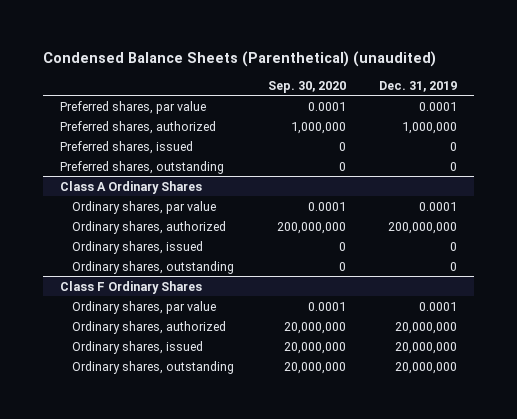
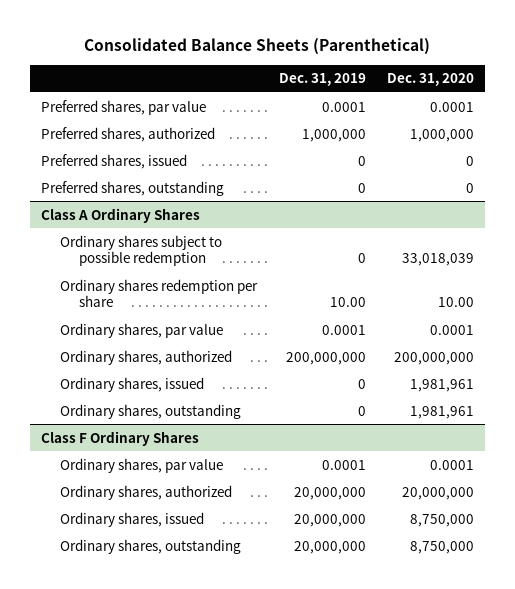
- Condensed Balance Sheets (Parenthetical) (unaudited)
+ Consolidated Balance Sheets (Parenthetical)
- | Sep. 30, 2020 | Dec. 31, 2019
+ | Dec. 31, 2019 | Dec. 31, 2020
@ Class A Ordinary Shares
+ Ordinary shares subject to possible redemption | 0 | 33,018,039
+ Ordinary shares redemption per share | 10.00 | 10.00

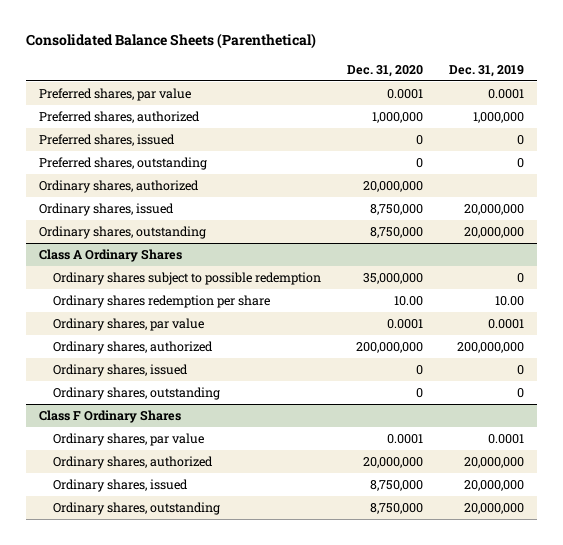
- | Dec. 31, 2019 | Dec. 31, 2020
+ | Dec. 31, 2020 | Dec. 31, 2019
+ Ordinary shares, authorized | 20,000,000 |
+ Ordinary shares, issued | 8,750,000 | 20,000,000
+ Ordinary shares, outstanding | 8,750,000 | 20,000,000
@ Class A Ordinary Shares
- Ordinary shares subject to possible redemption | 0 | 33,018,039
+ Ordinary shares subject to possible redemption | 35,000,000 | 0
- Ordinary shares, issued | 0 | 1,981,961
- Ordinary shares, outstanding | 0 | 1,981,961
+ Ordinary shares, issued | 0 | 0
+ Ordinary shares, outstanding | 0 | 0

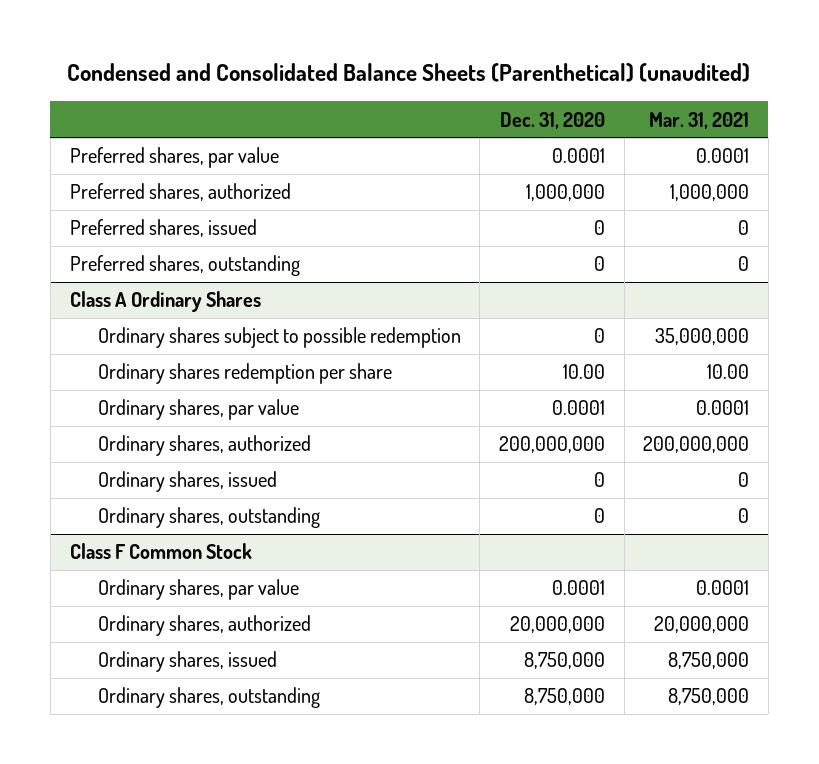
- Consolidated Balance Sheets (Parenthetical)
+ Condensed and Consolidated Balance Sheets (Parenthetical) (unaudited)
- | Dec. 31, 2020 | Dec. 31, 2019
+ | Dec. 31, 2020 | Mar. 31, 2021
- Ordinary shares, authorized | 20,000,000 |
- Ordinary shares, issued | 8,750,000 | 20,000,000
- Ordinary shares, outstanding | 8,750,000 | 20,000,000
@ Class A Ordinary Shares
- Ordinary shares subject to possible redemption | 35,000,000 | 0
+ Ordinary shares subject to possible redemption | 0 | 35,000,000
- Class F Ordinary Shares
+ Class F Common Stock

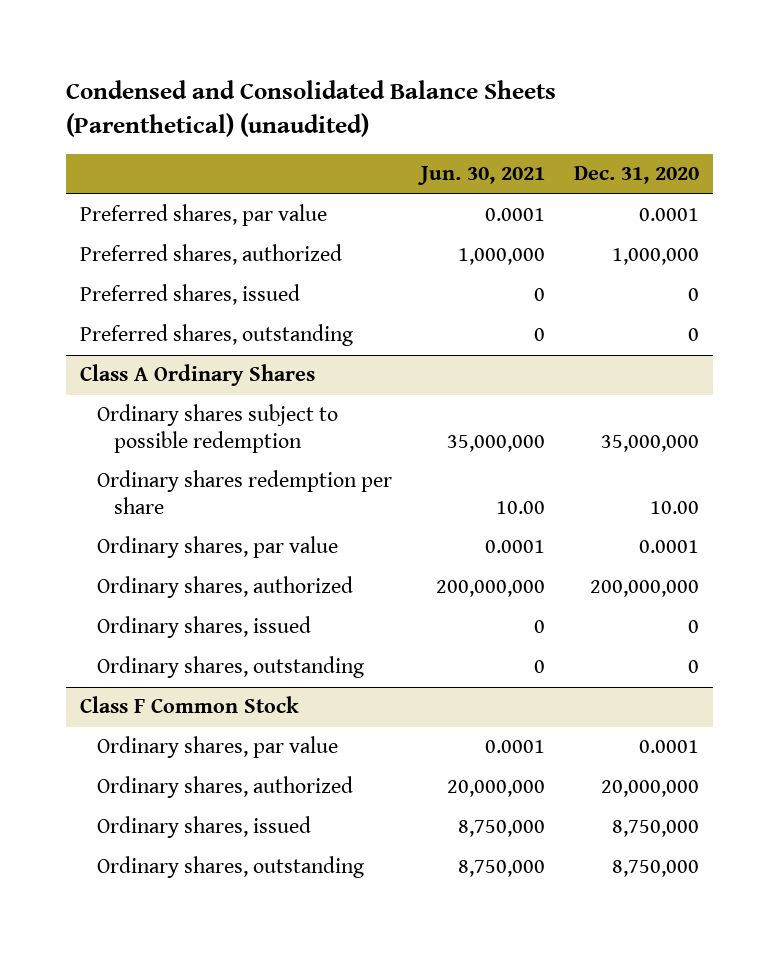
- | Dec. 31, 2020 | Mar. 31, 2021
+ | Jun. 30, 2021 | Dec. 31, 2020
@ Class A Ordinary Shares
- Ordinary shares subject to possible redemption | 0 | 35,000,000
+ Ordinary shares subject to possible redemption | 35,000,000 | 35,000,000

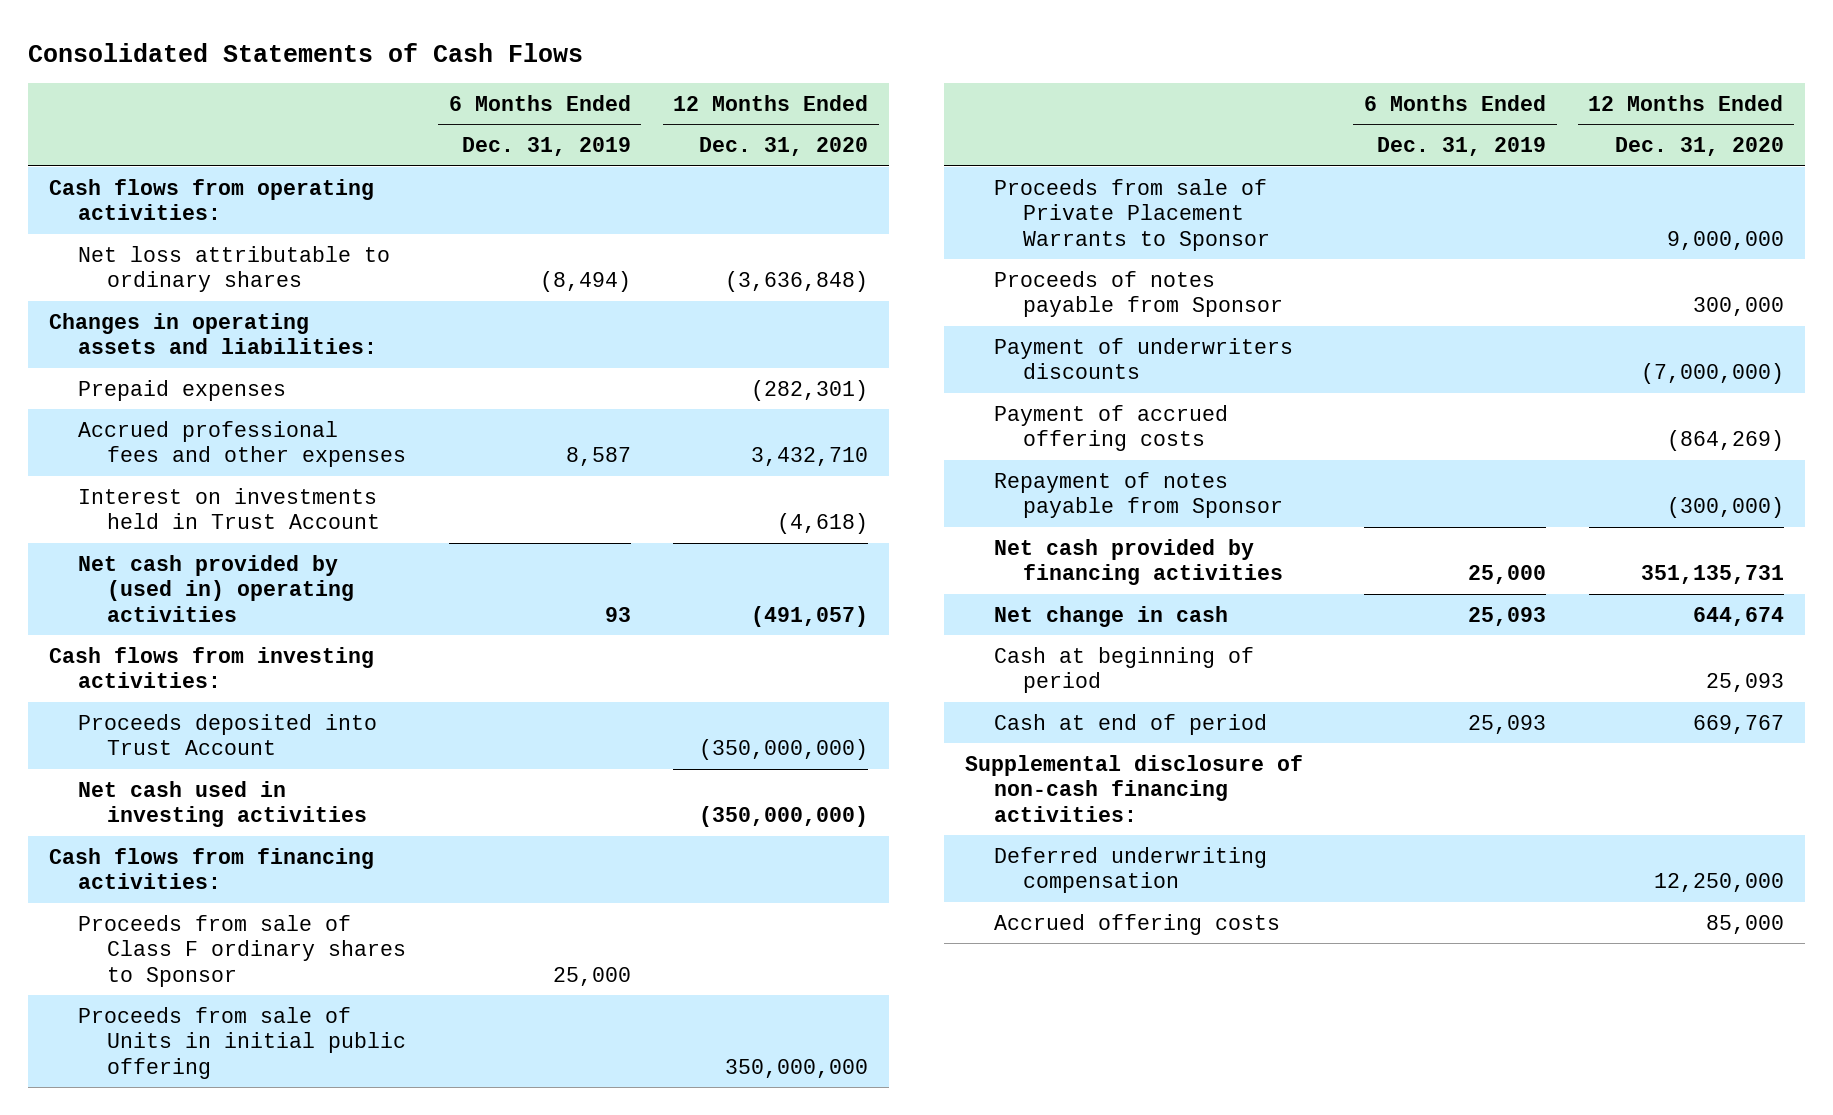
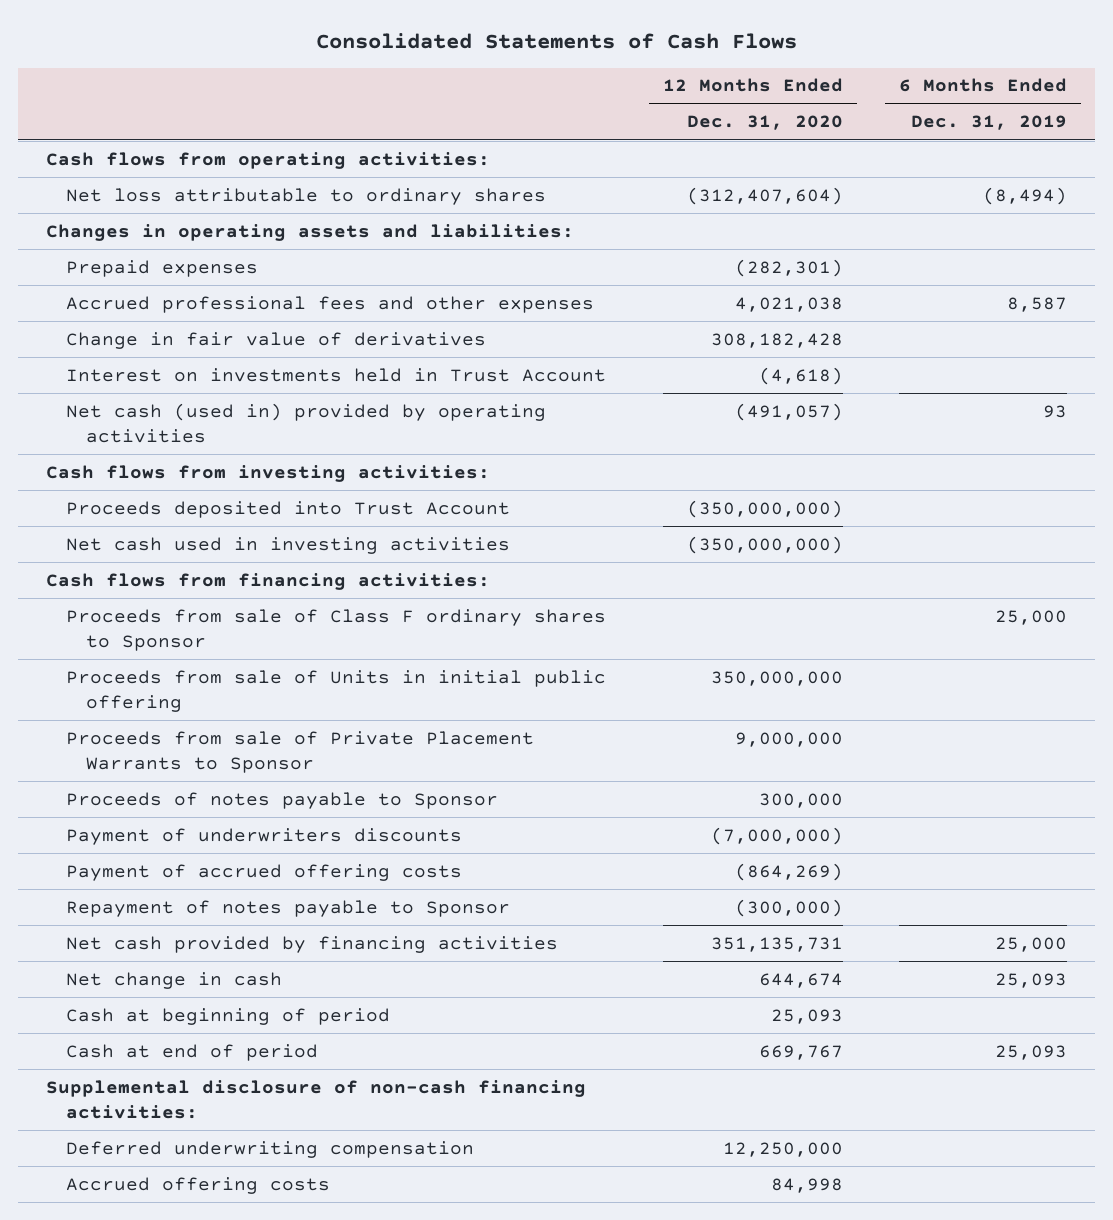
- | 6 Months Ended Dec. 31, 2019 | 12 Months Ended Dec. 31, 2020
+ | 12 Months Ended Dec. 31, 2020 | 6 Months Ended Dec. 31, 2019
- Net loss attributable to ordinary shares | (8,494) | (3,636,848)
+ Net loss attributable to ordinary shares | (312,407,604) | (8,494)
- Accrued professional fees and other expenses | 8,587 | 3,432,710
+ Accrued professional fees and other expenses | 4,021,038 | 8,587
+ Change in fair value of derivatives | 308,182,428 |
- Net cash provided by (used in) operating activities | 93 | (491,057)
+ Net cash (used in) provided by operating activities | (491,057) | 93
- Proceeds of notes payable from Sponsor | | 300,000
+ Proceeds of notes payable to Sponsor | 300,000 |
- Repayment of notes payable from Sponsor | | (300,000)
+ Repayment of notes payable to Sponsor | (300,000) |
- Accrued offering costs | | 85,000
+ Accrued offering costs | 84,998 |

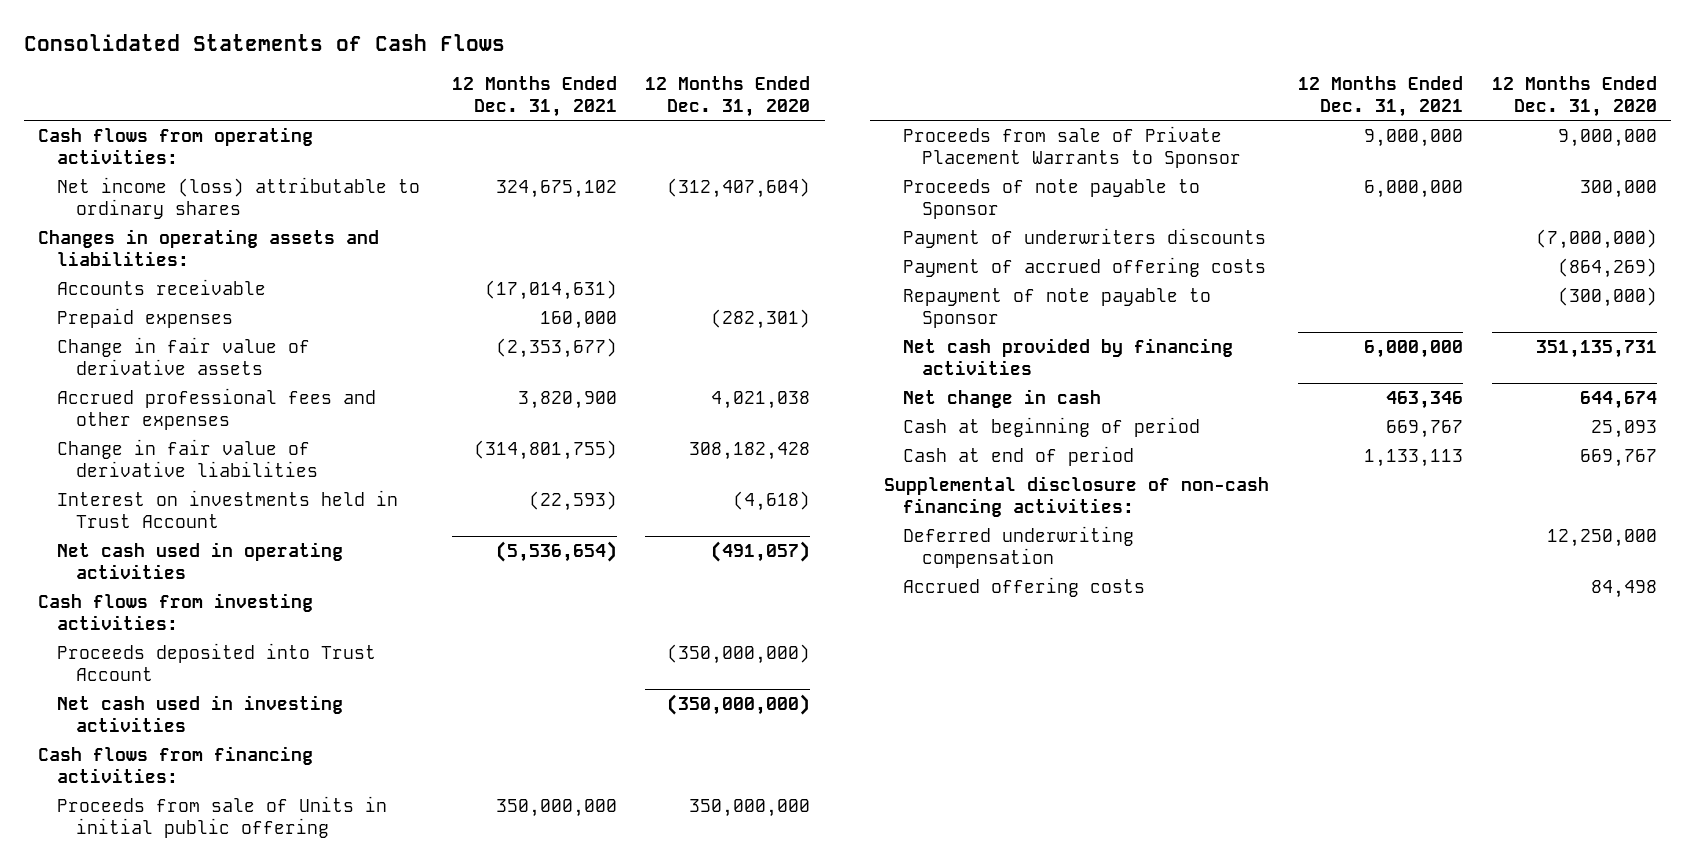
- | 12 Months Ended Dec. 31, 2020 | 6 Months Ended Dec. 31, 2019
+ | 12 Months Ended Dec. 31, 2021 | 12 Months Ended Dec. 31, 2020
- Net loss attributable to ordinary shares | (312,407,604) | (8,494)
+ Net income (loss) attributable to ordinary shares | 324,675,102 | (312,407,604)
+ Accounts receivable | (17,014,631) |
+ Change in fair value of derivative assets | (2,353,677) |
- Change in fair value of derivatives | 308,182,428 |
+ Change in fair value of derivative liabilities | (314,801,755) | 308,182,428
- Net cash (used in) provided by operating activities | (491,057) | 93
+ Net cash used in operating activities | (5,536,654) | (491,057)
- Proceeds from sale of Class F ordinary shares to Sponsor | | 25,000
- Proceeds of notes payable to Sponsor | 300,000 |
+ Proceeds of note payable to Sponsor | 6,000,000 | 300,000
- Repayment of notes payable to Sponsor | (300,000) |
+ Repayment of note payable to Sponsor | | (300,000)
- Accrued offering costs | 84,998 |
+ Accrued offering costs | | 84,498

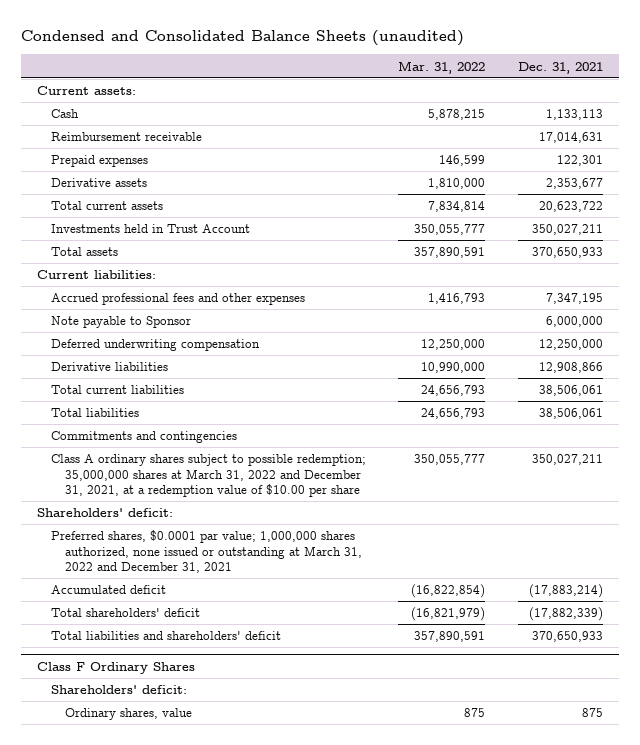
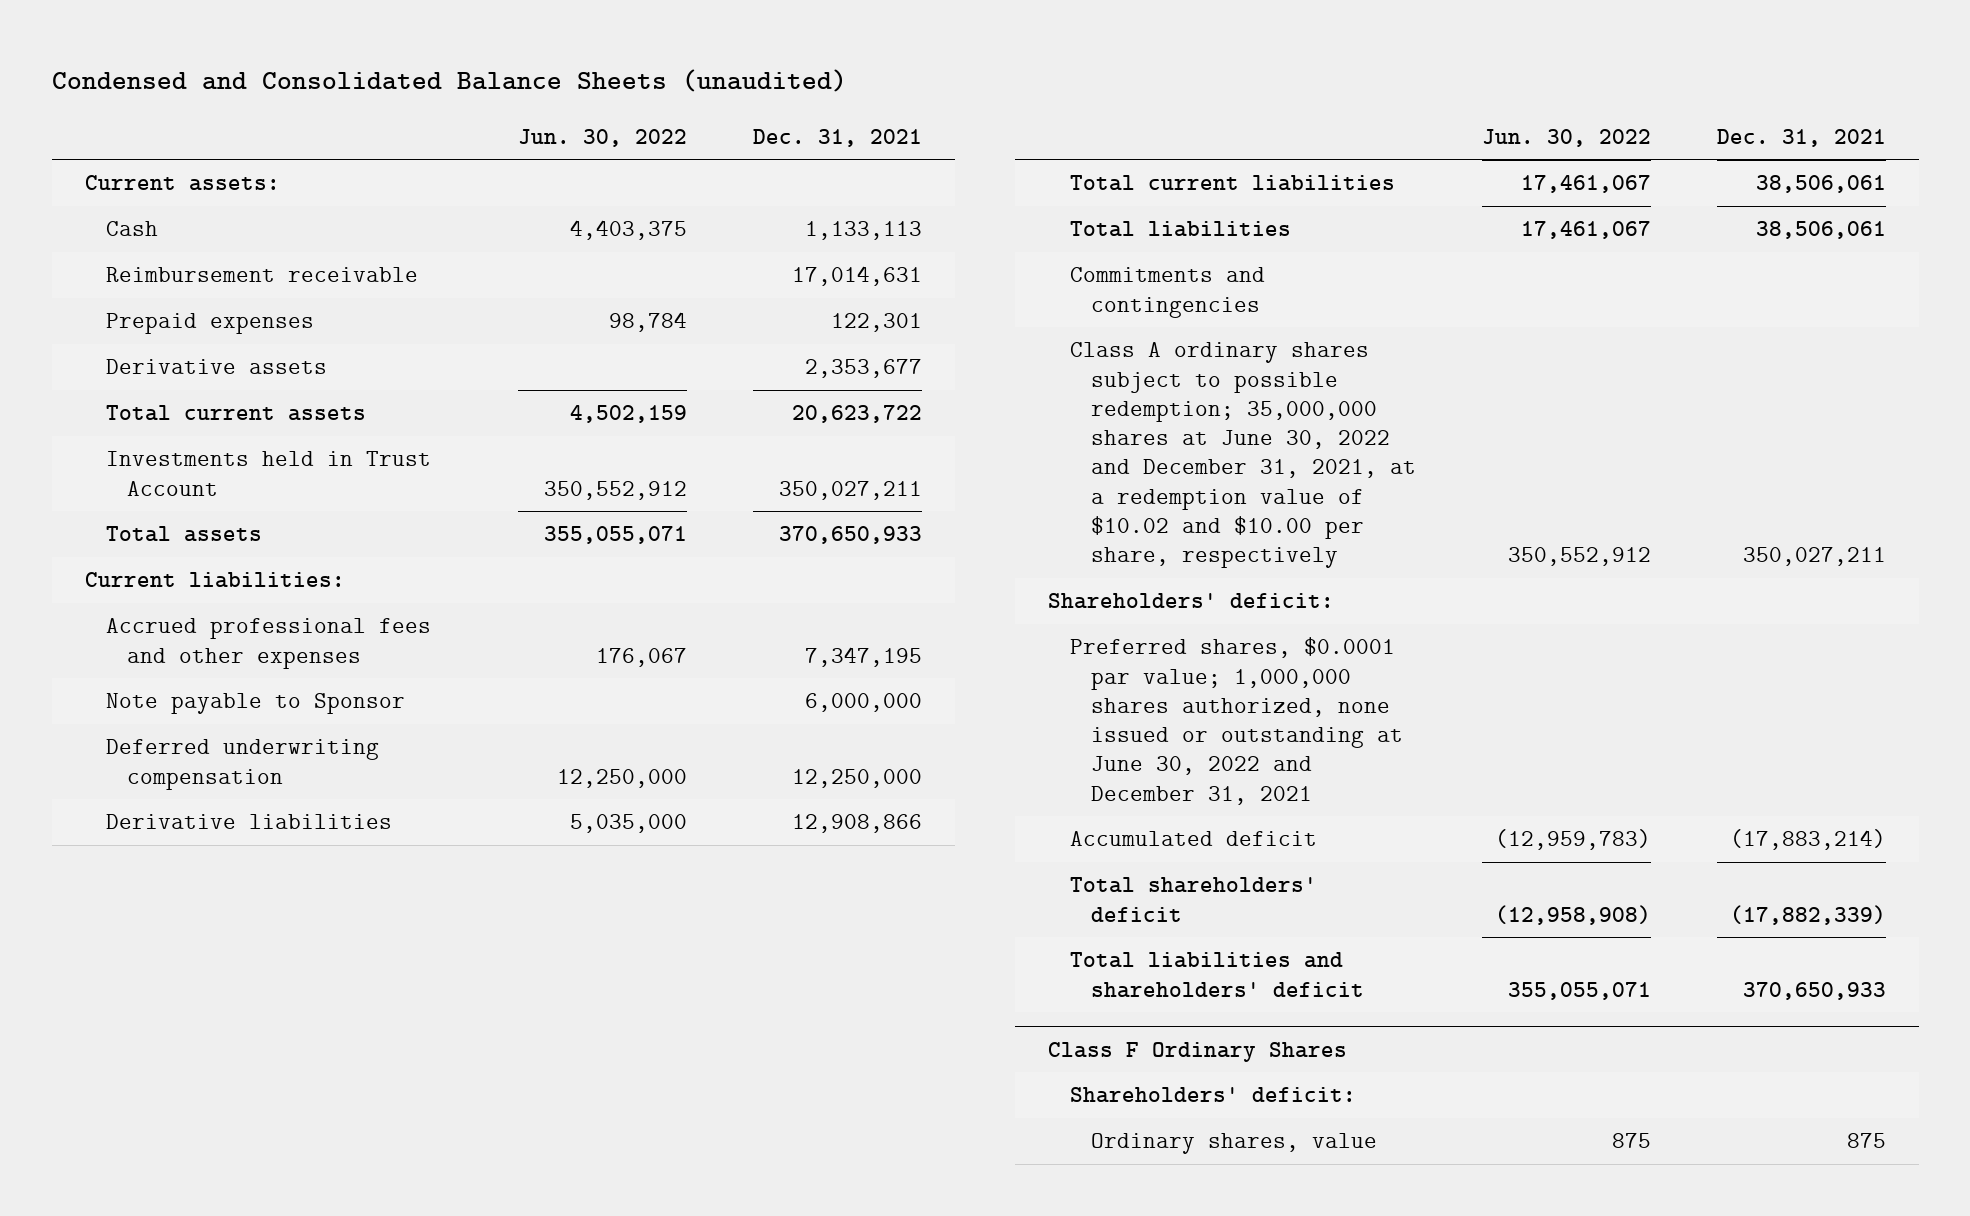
- | Mar. 31, 2022 | Dec. 31, 2021
+ | Jun. 30, 2022 | Dec. 31, 2021
- Class A ordinary shares subject to possible redemption; 35,000,000 shares at March 31, 2022 and December 31, 2021, at a redemption value of $10.00 per share | 350,055,777 | 350,027,211
+ Class A ordinary shares subject to possible redemption; 35,000,000 shares at June 30, 2022 and December 31, 2021, at a redemption value of $10.02 and $10.00 per share, respectively | 350,552,912 | 350,027,211
- Preferred shares, $0.0001 par value; 1,000,000 shares authorized, none issued or outstanding at March 31, 2022 and December 31, 2021
+ Preferred shares, $0.0001 par value; 1,000,000 shares authorized, none issued or outstanding at June 30, 2022 and December 31, 2021

